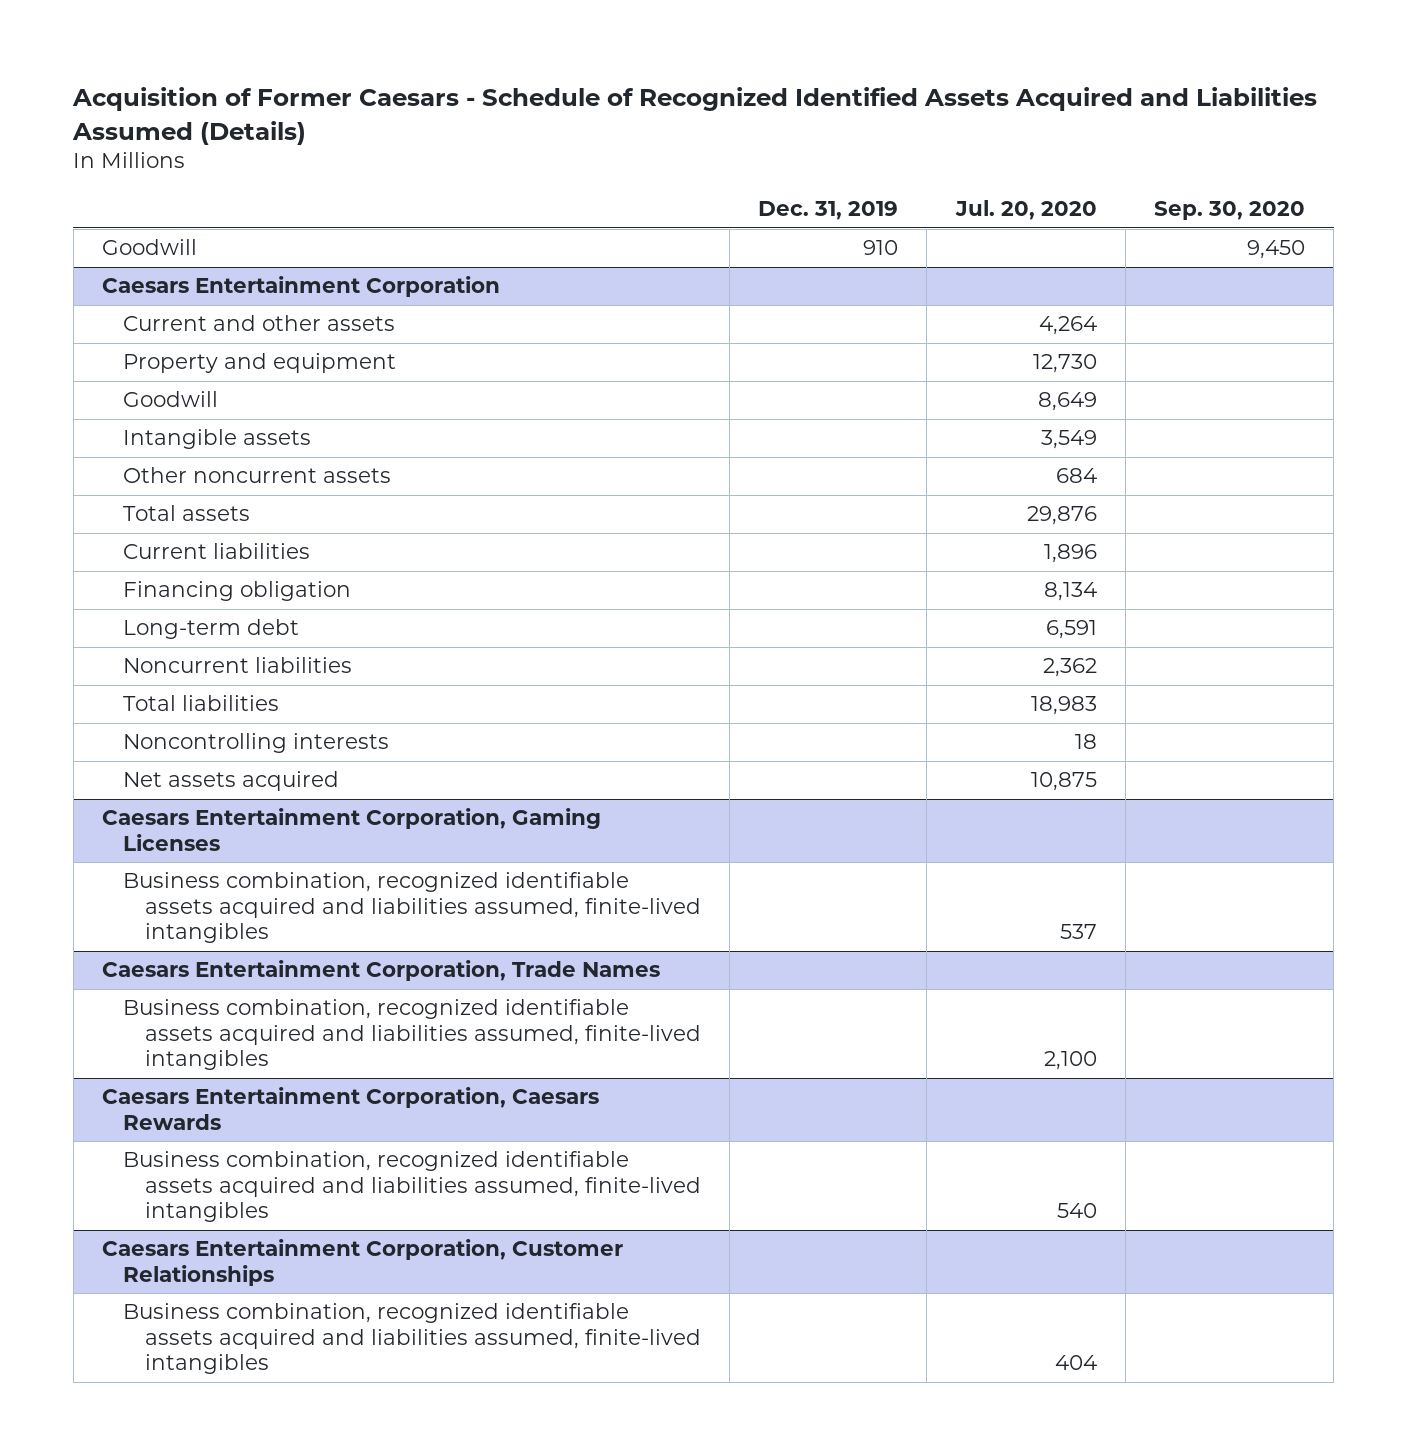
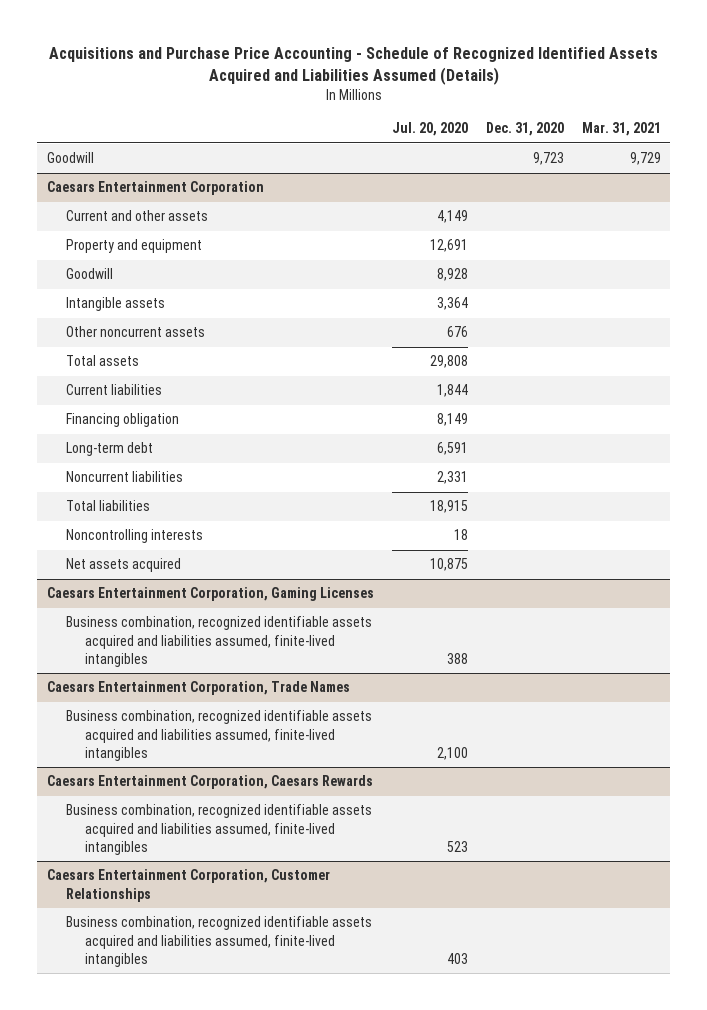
- Acquisition of Former Caesars - Schedule of Recognized Identified Assets Acquired and Liabilities Assumed (Details)
+ Acquisitions and Purchase Price Accounting - Schedule of Recognized Identified Assets Acquired and Liabilities Assumed (Details)
- | Dec. 31, 2019 | Jul. 20, 2020 | Sep. 30, 2020
+ | Jul. 20, 2020 | Dec. 31, 2020 | Mar. 31, 2021
@ Caesars Entertainment Corporation
- Current and other assets | | 4,264 |
- Property and equipment | | 12,730 |
- Goodwill | | 8,649 |
- Intangible assets | | 3,549 |
- Other noncurrent assets | | 684 |
- Total assets | | 29,876 |
- Current liabilities | | 1,896 |
- Financing obligation | | 8,134 |
+ Current and other assets | 4,149 | |
+ Property and equipment | 12,691 | |
+ Goodwill | 8,928 | |
+ Intangible assets | 3,364 | |
+ Other noncurrent assets | 676 | |
+ Total assets | 29,808 | |
+ Current liabilities | 1,844 | |
+ Financing obligation | 8,149 | |
- Noncurrent liabilities | | 2,362 |
- Total liabilities | | 18,983 |
+ Noncurrent liabilities | 2,331 | |
+ Total liabilities | 18,915 | |
@ Caesars Entertainment Corporation, Gaming Licenses
- Business combination, recognized identifiable assets acquired and liabilities assumed, finite-lived intangibles | | 537 |
+ Business combination, recognized identifiable assets acquired and liabilities assumed, finite-lived intangibles | 388 | |
@ Caesars Entertainment Corporation, Caesars Rewards
- Business combination, recognized identifiable assets acquired and liabilities assumed, finite-lived intangibles | | 540 |
+ Business combination, recognized identifiable assets acquired and liabilities assumed, finite-lived intangibles | 523 | |
@ Caesars Entertainment Corporation, Customer Relationships
- Business combination, recognized identifiable assets acquired and liabilities assumed, finite-lived intangibles | | 404 |
+ Business combination, recognized identifiable assets acquired and liabilities assumed, finite-lived intangibles | 403 | |

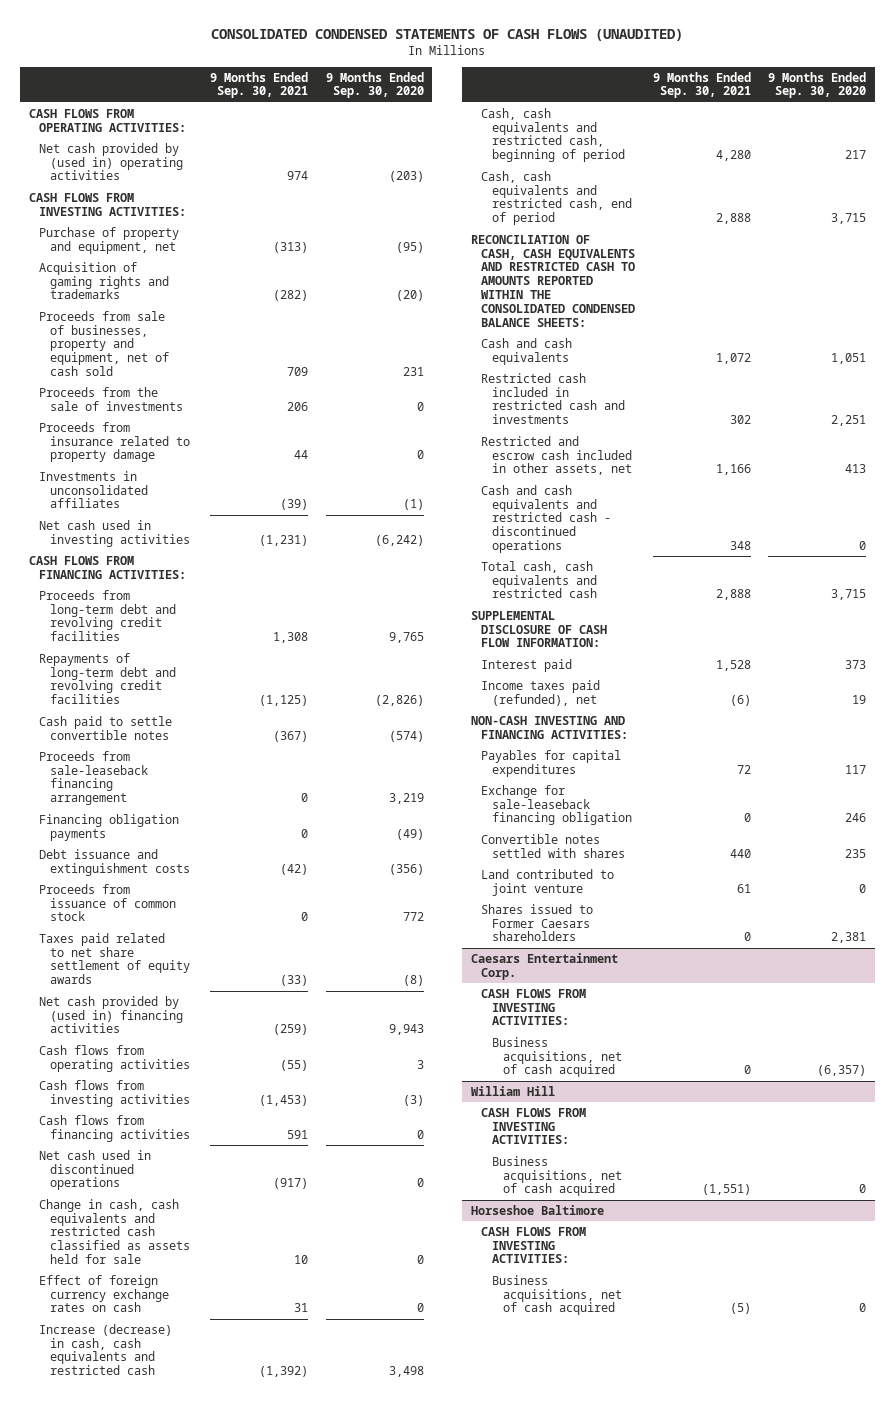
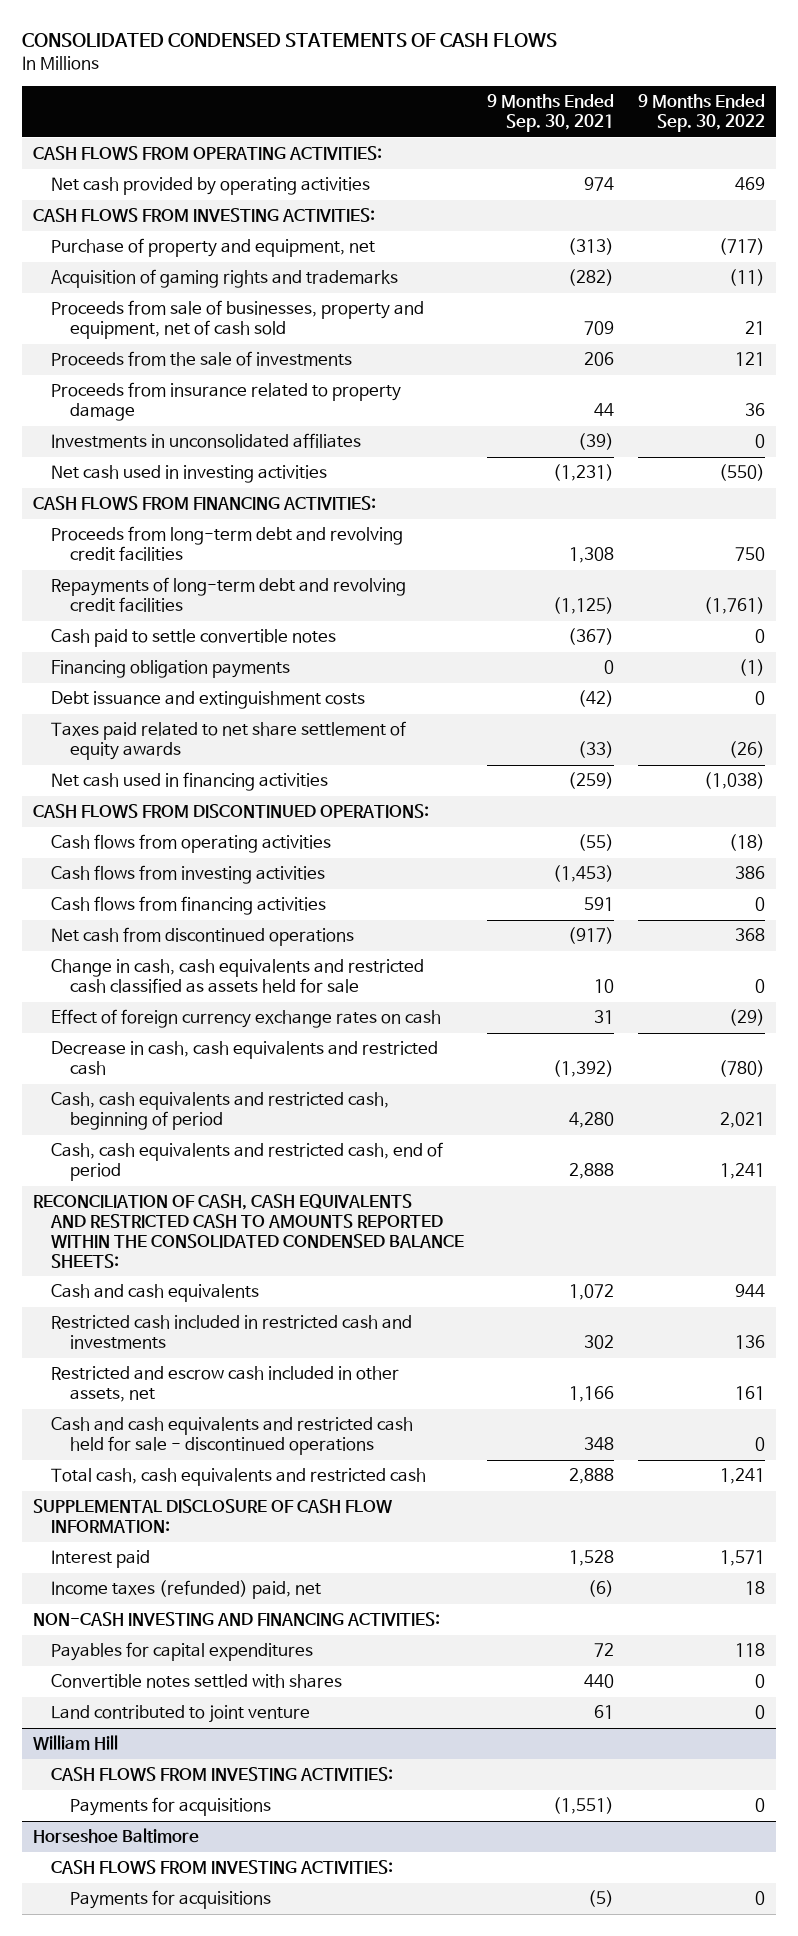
- CONSOLIDATED CONDENSED STATEMENTS OF CASH FLOWS (UNAUDITED)
+ CONSOLIDATED CONDENSED STATEMENTS OF CASH FLOWS
- | 9 Months Ended Sep. 30, 2021 | 9 Months Ended Sep. 30, 2020
+ | 9 Months Ended Sep. 30, 2021 | 9 Months Ended Sep. 30, 2022
- Net cash provided by (used in) operating activities | 974 | (203)
+ Net cash provided by operating activities | 974 | 469
- Proceeds from sale-leaseback financing arrangement | 0 | 3,219
- Proceeds from issuance of common stock | 0 | 772
- Net cash provided by (used in) financing activities | (259) | 9,943
+ Net cash used in financing activities | (259) | (1,038)
+ CASH FLOWS FROM DISCONTINUED OPERATIONS:
- Net cash used in discontinued operations | (917) | 0
+ Net cash from discontinued operations | (917) | 368
- Increase (decrease) in cash, cash equivalents and restricted cash | (1,392) | 3,498
+ Decrease in cash, cash equivalents and restricted cash | (1,392) | (780)
- Cash and cash equivalents and restricted cash - discontinued operations | 348 | 0
+ Cash and cash equivalents and restricted cash held for sale - discontinued operations | 348 | 0
- Income taxes paid (refunded), net | (6) | 19
+ Income taxes (refunded) paid, net | (6) | 18
- Exchange for sale-leaseback financing obligation | 0 | 246
- Shares issued to Former Caesars shareholders | 0 | 2,381
- Caesars Entertainment Corp.
- CASH FLOWS FROM INVESTING ACTIVITIES:
- Business acquisitions, net of cash acquired | 0 | (6,357)
@ William Hill
- Business acquisitions, net of cash acquired | (1,551) | 0
+ Payments for acquisitions | (1,551) | 0
@ Horseshoe Baltimore
- Business acquisitions, net of cash acquired | (5) | 0
+ Payments for acquisitions | (5) | 0

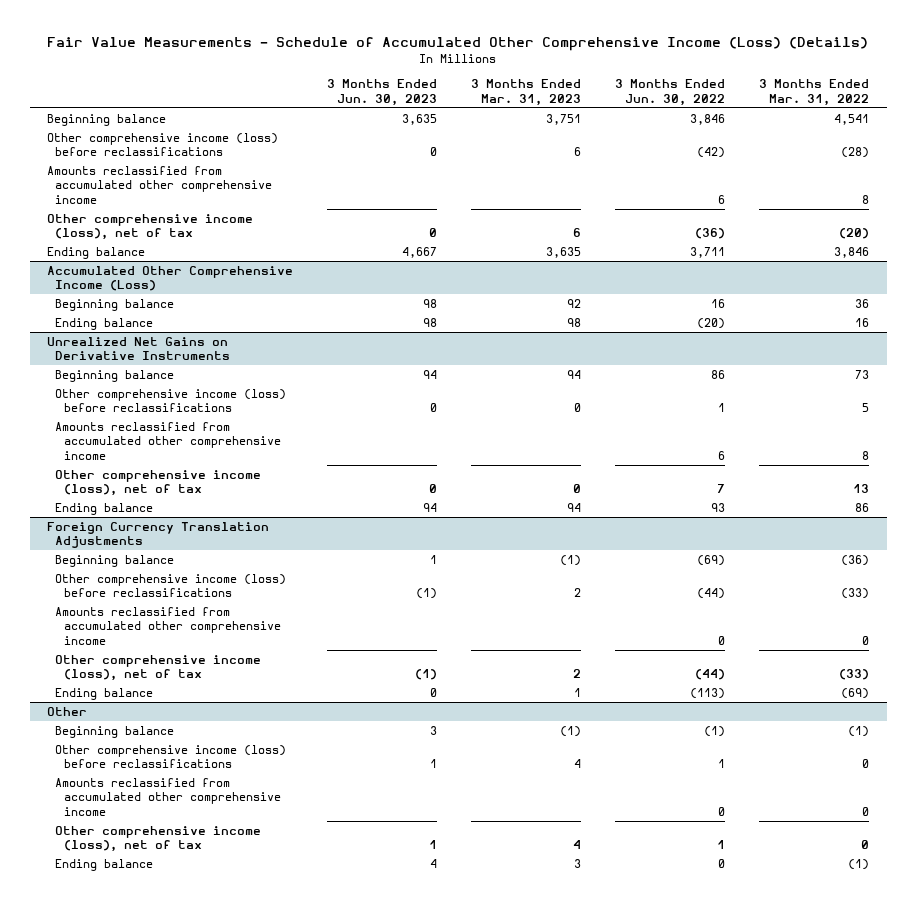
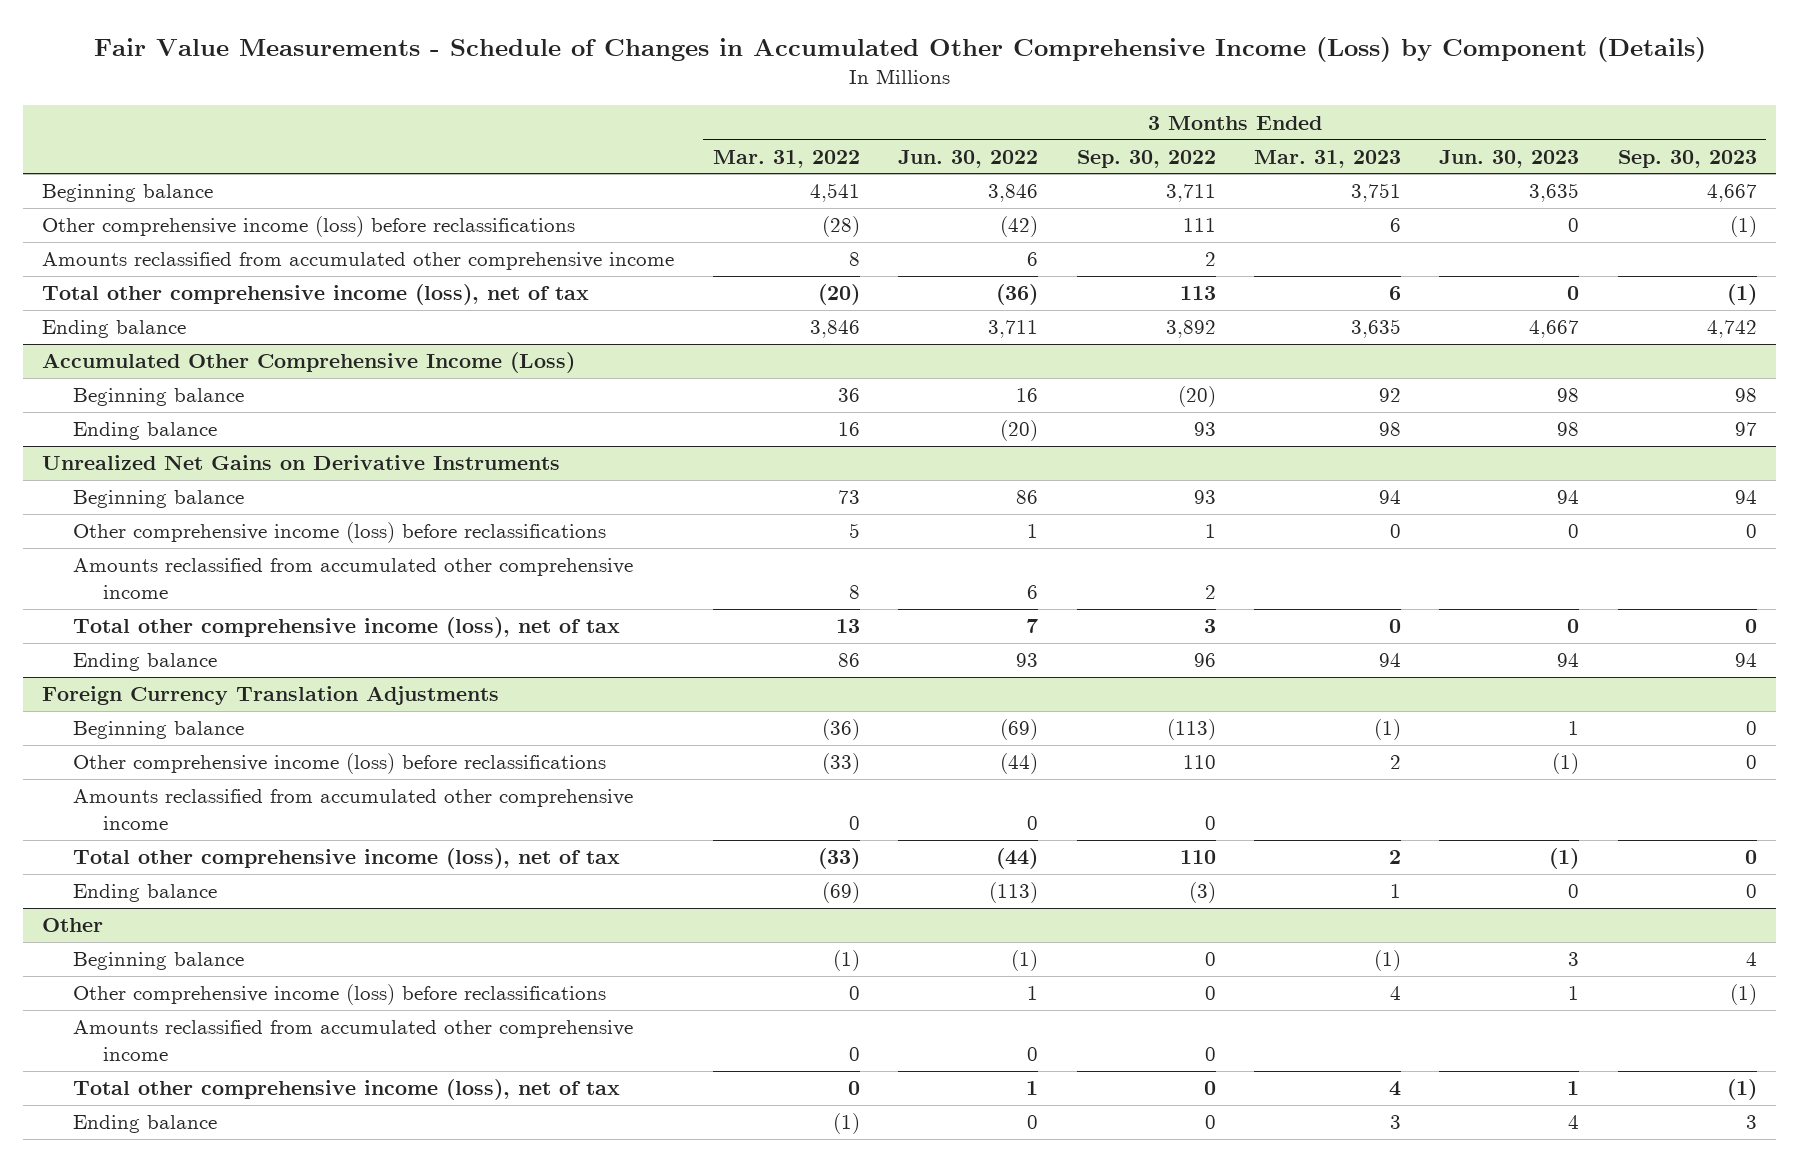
- Fair Value Measurements - Schedule of Accumulated Other Comprehensive Income (Loss) (Details)
+ Fair Value Measurements - Schedule of Changes in Accumulated Other Comprehensive Income (Loss) by Component (Details)
- | 3 Months Ended Jun. 30, 2023 | 3 Months Ended Mar. 31, 2023 | 3 Months Ended Jun. 30, 2022 | 3 Months Ended Mar. 31, 2022
+ | 3 Months Ended Mar. 31, 2022 | 3 Months Ended Jun. 30, 2022 | 3 Months Ended Sep. 30, 2022 | 3 Months Ended Mar. 31, 2023 | 3 Months Ended Jun. 30, 2023 | 3 Months Ended Sep. 30, 2023
- Other comprehensive income (loss), net of tax | 0 | 6 | (36) | (20)
+ Total other comprehensive income (loss), net of tax | (20) | (36) | 113 | 6 | 0 | (1)
@ Unrealized Net Gains on Derivative Instruments
- Other comprehensive income (loss), net of tax | 0 | 0 | 7 | 13
+ Total other comprehensive income (loss), net of tax | 13 | 7 | 3 | 0 | 0 | 0
@ Foreign Currency Translation Adjustments
- Other comprehensive income (loss), net of tax | (1) | 2 | (44) | (33)
+ Total other comprehensive income (loss), net of tax | (33) | (44) | 110 | 2 | (1) | 0
@ Other
- Other comprehensive income (loss), net of tax | 1 | 4 | 1 | 0
+ Total other comprehensive income (loss), net of tax | 0 | 1 | 0 | 4 | 1 | (1)

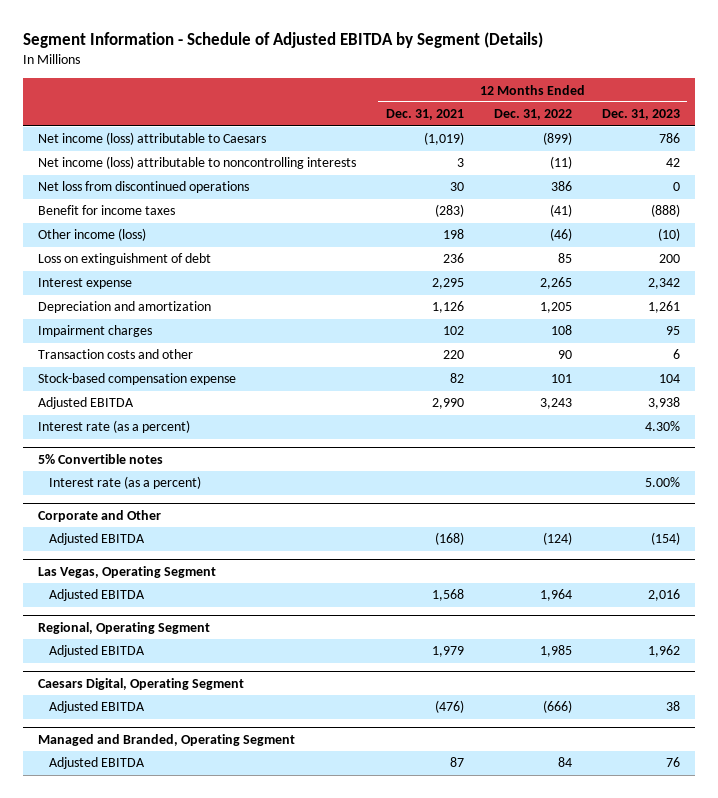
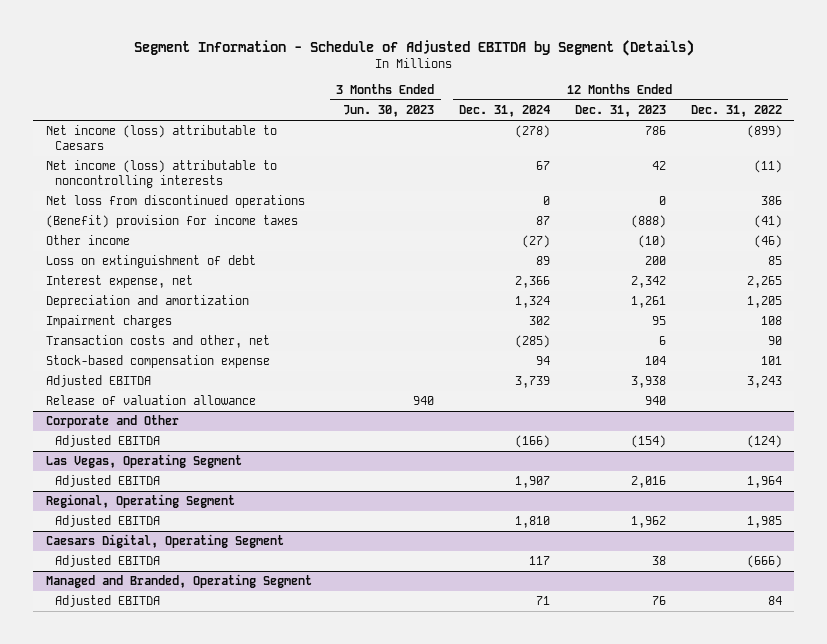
- | 12 Months Ended Dec. 31, 2021 | 12 Months Ended Dec. 31, 2022 | 12 Months Ended Dec. 31, 2023
+ | 3 Months Ended Jun. 30, 2023 | 12 Months Ended Dec. 31, 2024 | 12 Months Ended Dec. 31, 2023 | 12 Months Ended Dec. 31, 2022
- Benefit for income taxes | (283) | (41) | (888)
- Other income (loss) | 198 | (46) | (10)
+ (Benefit) provision for income taxes | | 87 | (888) | (41)
+ Other income | | (27) | (10) | (46)
- Interest expense | 2,295 | 2,265 | 2,342
+ Interest expense, net | | 2,366 | 2,342 | 2,265
- Transaction costs and other | 220 | 90 | 6
+ Transaction costs and other, net | | (285) | 6 | 90
- Interest rate (as a percent) | | | 4.30%
- 5% Convertible notes
- Interest rate (as a percent) | | | 5.00%
+ Release of valuation allowance | 940 | | 940 |

